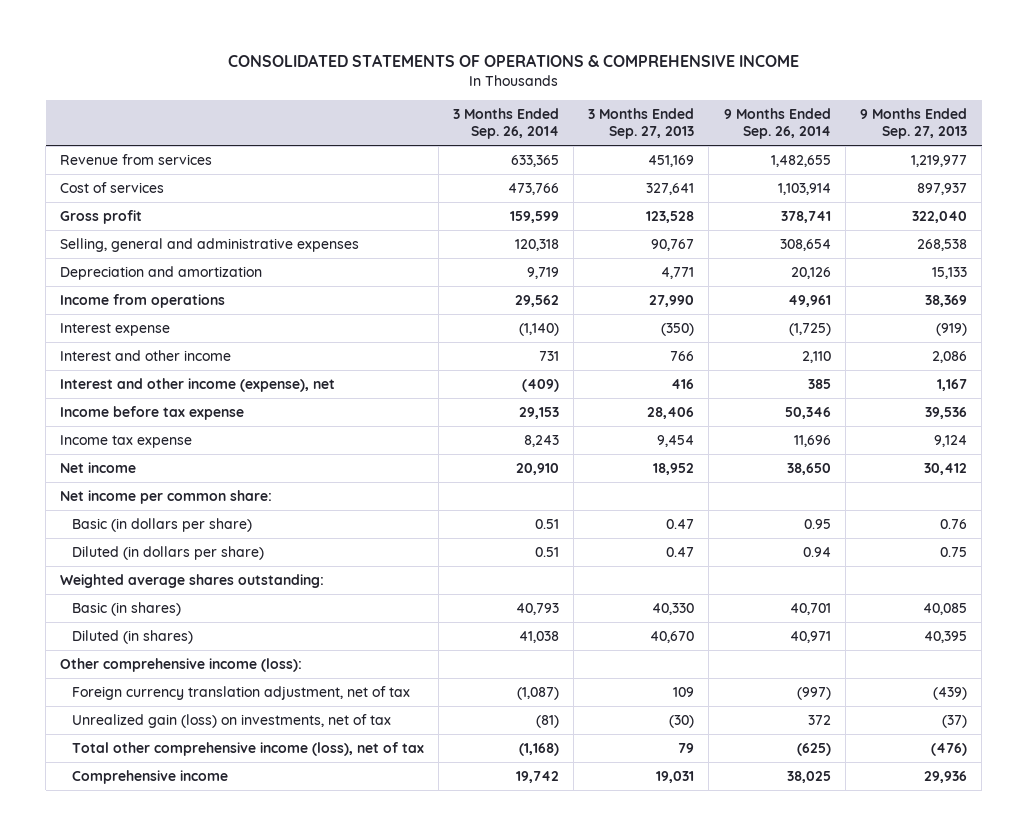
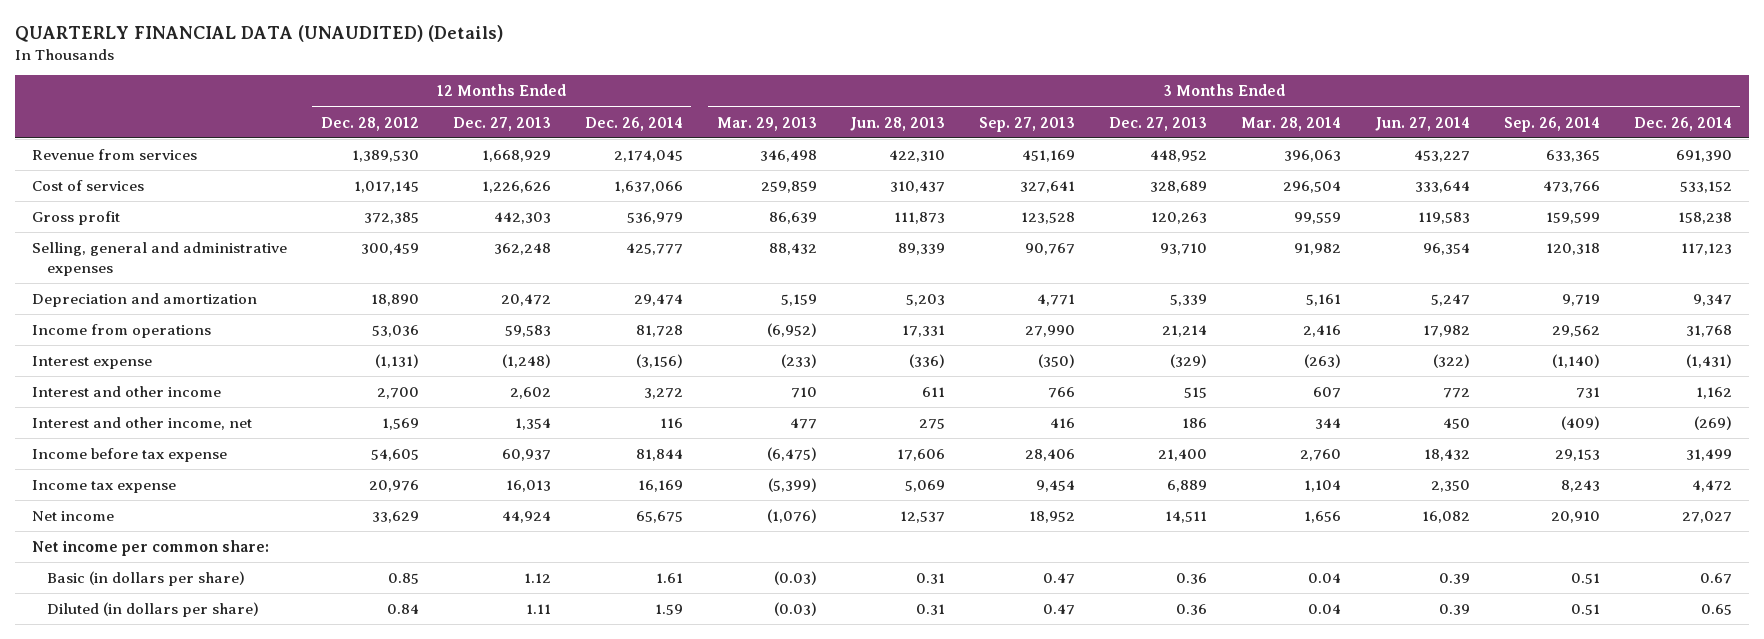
- CONSOLIDATED STATEMENTS OF OPERATIONS & COMPREHENSIVE INCOME
+ QUARTERLY FINANCIAL DATA (UNAUDITED) (Details)
- | 3 Months Ended Sep. 26, 2014 | 3 Months Ended Sep. 27, 2013 | 9 Months Ended Sep. 26, 2014 | 9 Months Ended Sep. 27, 2013
+ | 12 Months Ended Dec. 28, 2012 | 12 Months Ended Dec. 27, 2013 | 12 Months Ended Dec. 26, 2014 | 3 Months Ended Mar. 29, 2013 | 3 Months Ended Jun. 28, 2013 | 3 Months Ended Sep. 27, 2013 | 3 Months Ended Dec. 27, 2013 | 3 Months Ended Mar. 28, 2014 | 3 Months Ended Jun. 27, 2014 | 3 Months Ended Sep. 26, 2014 | 3 Months Ended Dec. 26, 2014
- Interest and other income (expense), net | (409) | 416 | 385 | 1,167
+ Interest and other income, net | 1,569 | 1,354 | 116 | 477 | 275 | 416 | 186 | 344 | 450 | (409) | (269)
- Weighted average shares outstanding:
- Basic (in shares) | 40,793 | 40,330 | 40,701 | 40,085
- Diluted (in shares) | 41,038 | 40,670 | 40,971 | 40,395
- Other comprehensive income (loss):
- Foreign currency translation adjustment, net of tax | (1,087) | 109 | (997) | (439)
- Unrealized gain (loss) on investments, net of tax | (81) | (30) | 372 | (37)
- Total other comprehensive income (loss), net of tax | (1,168) | 79 | (625) | (476)
- Comprehensive income | 19,742 | 19,031 | 38,025 | 29,936

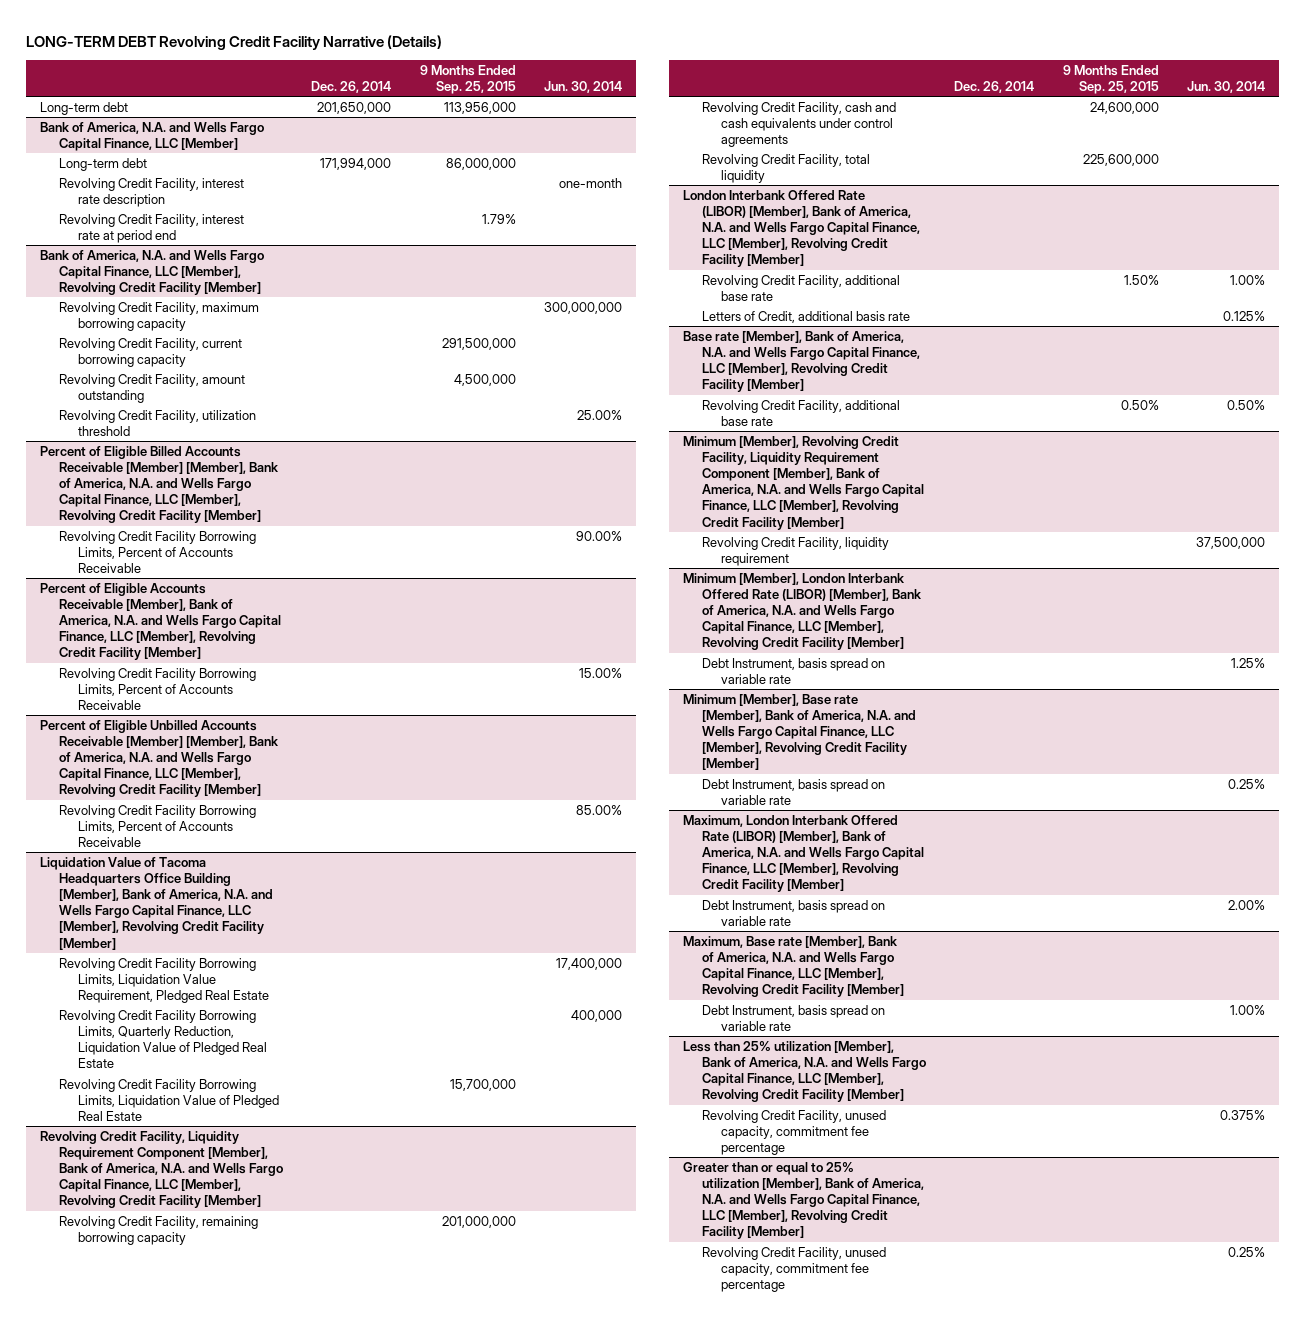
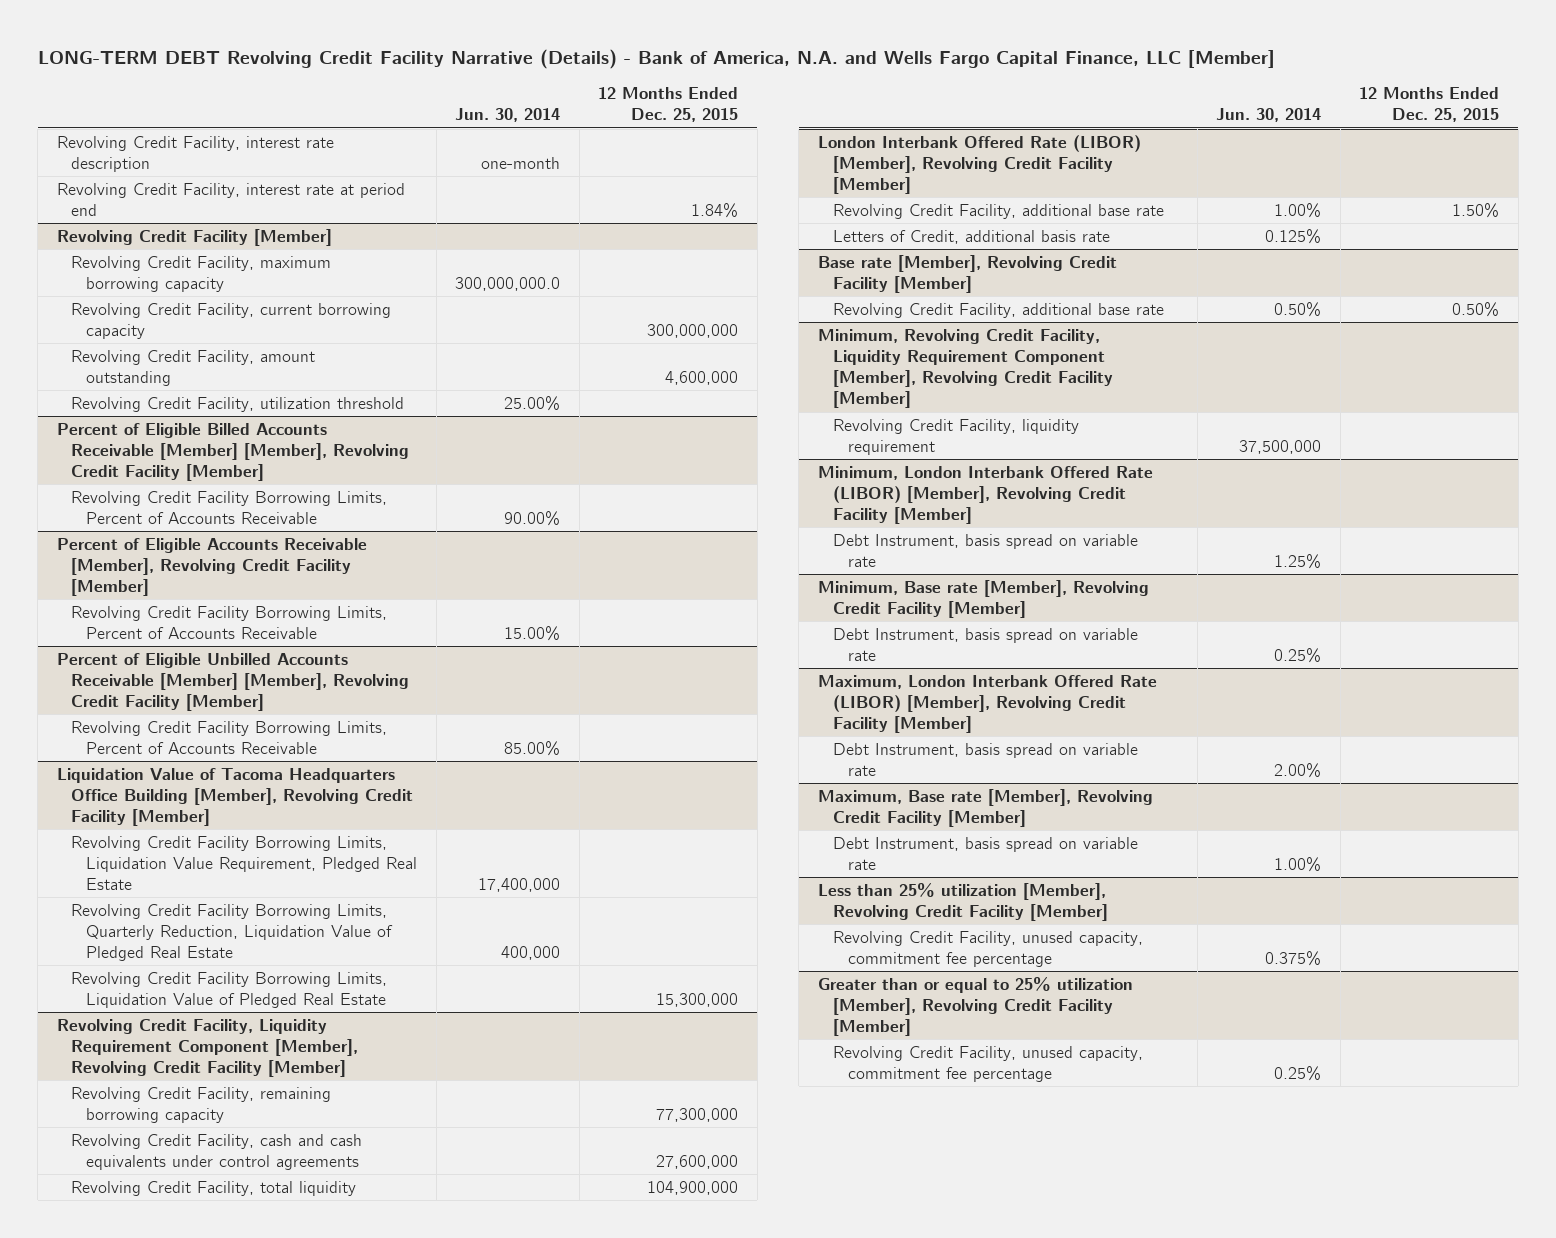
- LONG-TERM DEBT Revolving Credit Facility Narrative (Details)
+ LONG-TERM DEBT Revolving Credit Facility Narrative (Details) - Bank of America, N.A. and Wells Fargo Capital Finance, LLC [Member]
- | Dec. 26, 2014 | 9 Months Ended Sep. 25, 2015 | Jun. 30, 2014
+ | Jun. 30, 2014 | 12 Months Ended Dec. 25, 2015
- Long-term debt | 201,650,000 | 113,956,000 |
- Bank of America, N.A. and Wells Fargo Capital Finance, LLC [Member]
- Long-term debt | 171,994,000 | 86,000,000 |
- Bank of America, N.A. and Wells Fargo Capital Finance, LLC [Member], Revolving Credit Facility [Member]
- Revolving Credit Facility, maximum borrowing capacity | | | 300,000,000
+ Revolving Credit Facility [Member]
+ Revolving Credit Facility, maximum borrowing capacity | 300,000,000.0 |
- Percent of Eligible Billed Accounts Receivable [Member] [Member], Bank of America, N.A. and Wells Fargo Capital Finance, LLC [Member], Revolving Credit Facility [Member]
+ Percent of Eligible Billed Accounts Receivable [Member] [Member], Revolving Credit Facility [Member]
- Percent of Eligible Accounts Receivable [Member], Bank of America, N.A. and Wells Fargo Capital Finance, LLC [Member], Revolving Credit Facility [Member]
+ Percent of Eligible Accounts Receivable [Member], Revolving Credit Facility [Member]
- Percent of Eligible Unbilled Accounts Receivable [Member] [Member], Bank of America, N.A. and Wells Fargo Capital Finance, LLC [Member], Revolving Credit Facility [Member]
+ Percent of Eligible Unbilled Accounts Receivable [Member] [Member], Revolving Credit Facility [Member]
- Liquidation Value of Tacoma Headquarters Office Building [Member], Bank of America, N.A. and Wells Fargo Capital Finance, LLC [Member], Revolving Credit Facility [Member]
+ Liquidation Value of Tacoma Headquarters Office Building [Member], Revolving Credit Facility [Member]
- Revolving Credit Facility, Liquidity Requirement Component [Member], Bank of America, N.A. and Wells Fargo Capital Finance, LLC [Member], Revolving Credit Facility [Member]
+ Revolving Credit Facility, Liquidity Requirement Component [Member], Revolving Credit Facility [Member]
- London Interbank Offered Rate (LIBOR) [Member], Bank of America, N.A. and Wells Fargo Capital Finance, LLC [Member], Revolving Credit Facility [Member]
+ London Interbank Offered Rate (LIBOR) [Member], Revolving Credit Facility [Member]
- Base rate [Member], Bank of America, N.A. and Wells Fargo Capital Finance, LLC [Member], Revolving Credit Facility [Member]
+ Base rate [Member], Revolving Credit Facility [Member]
- Minimum [Member], Revolving Credit Facility, Liquidity Requirement Component [Member], Bank of America, N.A. and Wells Fargo Capital Finance, LLC [Member], Revolving Credit Facility [Member]
+ Minimum, Revolving Credit Facility, Liquidity Requirement Component [Member], Revolving Credit Facility [Member]
- Minimum [Member], London Interbank Offered Rate (LIBOR) [Member], Bank of America, N.A. and Wells Fargo Capital Finance, LLC [Member], Revolving Credit Facility [Member]
+ Minimum, London Interbank Offered Rate (LIBOR) [Member], Revolving Credit Facility [Member]
- Minimum [Member], Base rate [Member], Bank of America, N.A. and Wells Fargo Capital Finance, LLC [Member], Revolving Credit Facility [Member]
+ Minimum, Base rate [Member], Revolving Credit Facility [Member]
- Maximum, London Interbank Offered Rate (LIBOR) [Member], Bank of America, N.A. and Wells Fargo Capital Finance, LLC [Member], Revolving Credit Facility [Member]
+ Maximum, London Interbank Offered Rate (LIBOR) [Member], Revolving Credit Facility [Member]
- Maximum, Base rate [Member], Bank of America, N.A. and Wells Fargo Capital Finance, LLC [Member], Revolving Credit Facility [Member]
+ Maximum, Base rate [Member], Revolving Credit Facility [Member]
- Less than 25% utilization [Member], Bank of America, N.A. and Wells Fargo Capital Finance, LLC [Member], Revolving Credit Facility [Member]
+ Less than 25% utilization [Member], Revolving Credit Facility [Member]
- Greater than or equal to 25% utilization [Member], Bank of America, N.A. and Wells Fargo Capital Finance, LLC [Member], Revolving Credit Facility [Member]
+ Greater than or equal to 25% utilization [Member], Revolving Credit Facility [Member]

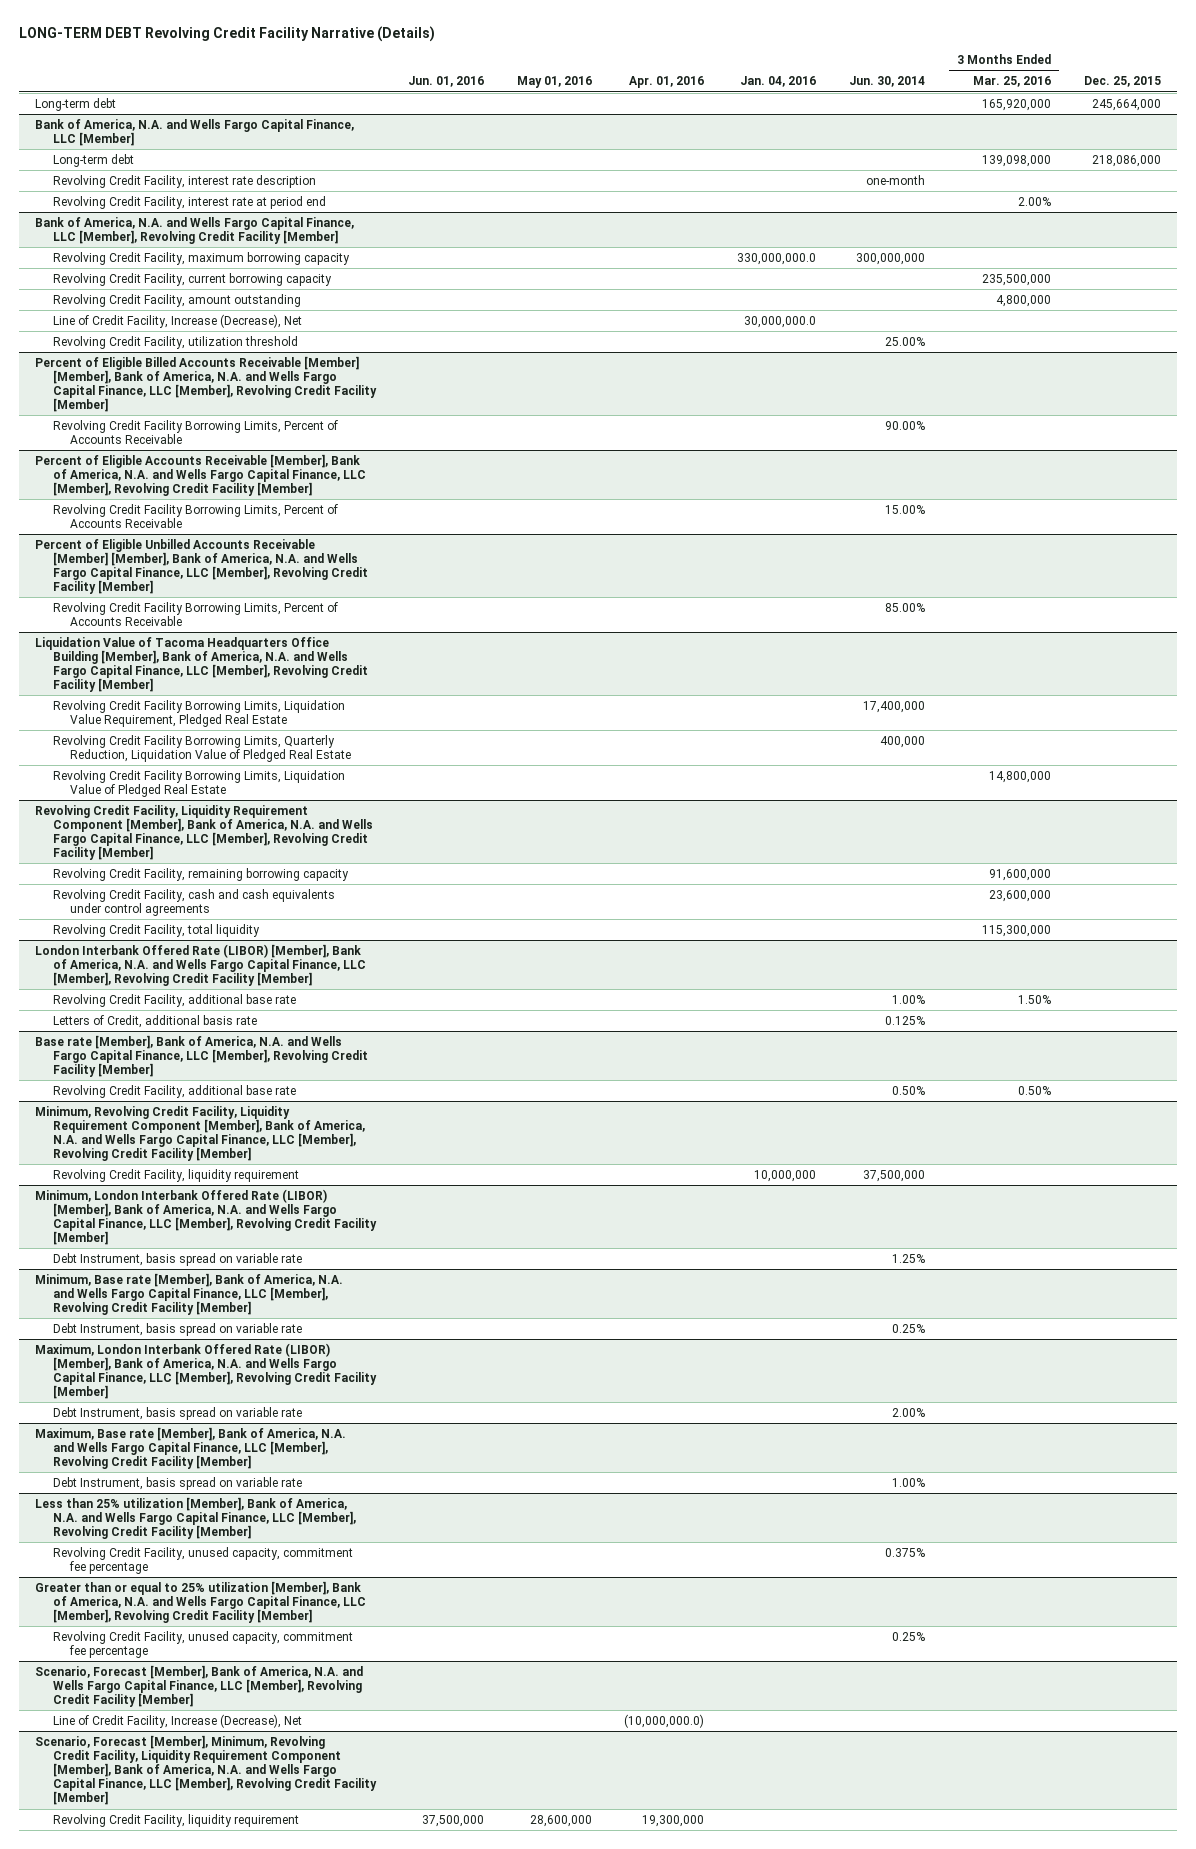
- LONG-TERM DEBT Revolving Credit Facility Narrative (Details) - Bank of America, N.A. and Wells Fargo Capital Finance, LLC [Member]
+ LONG-TERM DEBT Revolving Credit Facility Narrative (Details)
- | Jun. 30, 2014 | 12 Months Ended Dec. 25, 2015
+ | Jun. 01, 2016 | May 01, 2016 | Apr. 01, 2016 | Jan. 04, 2016 | Jun. 30, 2014 | 3 Months Ended Mar. 25, 2016 | Dec. 25, 2015
+ Long-term debt | | | | | | 165,920,000 | 245,664,000
+ Bank of America, N.A. and Wells Fargo Capital Finance, LLC [Member]
+ Long-term debt | | | | | | 139,098,000 | 218,086,000
- Revolving Credit Facility [Member]
- Revolving Credit Facility, maximum borrowing capacity | 300,000,000.0 |
+ Bank of America, N.A. and Wells Fargo Capital Finance, LLC [Member], Revolving Credit Facility [Member]
+ Revolving Credit Facility, maximum borrowing capacity | | | | 330,000,000.0 | 300,000,000 | |
+ Line of Credit Facility, Increase (Decrease), Net | | | | 30,000,000.0 | | |
- Percent of Eligible Billed Accounts Receivable [Member] [Member], Revolving Credit Facility [Member]
+ Percent of Eligible Billed Accounts Receivable [Member] [Member], Bank of America, N.A. and Wells Fargo Capital Finance, LLC [Member], Revolving Credit Facility [Member]
- Percent of Eligible Accounts Receivable [Member], Revolving Credit Facility [Member]
+ Percent of Eligible Accounts Receivable [Member], Bank of America, N.A. and Wells Fargo Capital Finance, LLC [Member], Revolving Credit Facility [Member]
- Percent of Eligible Unbilled Accounts Receivable [Member] [Member], Revolving Credit Facility [Member]
+ Percent of Eligible Unbilled Accounts Receivable [Member] [Member], Bank of America, N.A. and Wells Fargo Capital Finance, LLC [Member], Revolving Credit Facility [Member]
- Liquidation Value of Tacoma Headquarters Office Building [Member], Revolving Credit Facility [Member]
+ Liquidation Value of Tacoma Headquarters Office Building [Member], Bank of America, N.A. and Wells Fargo Capital Finance, LLC [Member], Revolving Credit Facility [Member]
- Revolving Credit Facility, Liquidity Requirement Component [Member], Revolving Credit Facility [Member]
+ Revolving Credit Facility, Liquidity Requirement Component [Member], Bank of America, N.A. and Wells Fargo Capital Finance, LLC [Member], Revolving Credit Facility [Member]
- London Interbank Offered Rate (LIBOR) [Member], Revolving Credit Facility [Member]
+ London Interbank Offered Rate (LIBOR) [Member], Bank of America, N.A. and Wells Fargo Capital Finance, LLC [Member], Revolving Credit Facility [Member]
- Base rate [Member], Revolving Credit Facility [Member]
+ Base rate [Member], Bank of America, N.A. and Wells Fargo Capital Finance, LLC [Member], Revolving Credit Facility [Member]
- Minimum, Revolving Credit Facility, Liquidity Requirement Component [Member], Revolving Credit Facility [Member]
+ Minimum, Revolving Credit Facility, Liquidity Requirement Component [Member], Bank of America, N.A. and Wells Fargo Capital Finance, LLC [Member], Revolving Credit Facility [Member]
- Minimum, London Interbank Offered Rate (LIBOR) [Member], Revolving Credit Facility [Member]
+ Minimum, London Interbank Offered Rate (LIBOR) [Member], Bank of America, N.A. and Wells Fargo Capital Finance, LLC [Member], Revolving Credit Facility [Member]
- Minimum, Base rate [Member], Revolving Credit Facility [Member]
+ Minimum, Base rate [Member], Bank of America, N.A. and Wells Fargo Capital Finance, LLC [Member], Revolving Credit Facility [Member]
- Maximum, London Interbank Offered Rate (LIBOR) [Member], Revolving Credit Facility [Member]
+ Maximum, London Interbank Offered Rate (LIBOR) [Member], Bank of America, N.A. and Wells Fargo Capital Finance, LLC [Member], Revolving Credit Facility [Member]
- Maximum, Base rate [Member], Revolving Credit Facility [Member]
+ Maximum, Base rate [Member], Bank of America, N.A. and Wells Fargo Capital Finance, LLC [Member], Revolving Credit Facility [Member]
- Less than 25% utilization [Member], Revolving Credit Facility [Member]
+ Less than 25% utilization [Member], Bank of America, N.A. and Wells Fargo Capital Finance, LLC [Member], Revolving Credit Facility [Member]
- Greater than or equal to 25% utilization [Member], Revolving Credit Facility [Member]
+ Greater than or equal to 25% utilization [Member], Bank of America, N.A. and Wells Fargo Capital Finance, LLC [Member], Revolving Credit Facility [Member]
+ Scenario, Forecast [Member], Bank of America, N.A. and Wells Fargo Capital Finance, LLC [Member], Revolving Credit Facility [Member]
+ Line of Credit Facility, Increase (Decrease), Net | | | (10,000,000.0) | | | |
+ Scenario, Forecast [Member], Minimum, Revolving Credit Facility, Liquidity Requirement Component [Member], Bank of America, N.A. and Wells Fargo Capital Finance, LLC [Member], Revolving Credit Facility [Member]
+ Revolving Credit Facility, liquidity requirement | 37,500,000 | 28,600,000 | 19,300,000 | | | |

